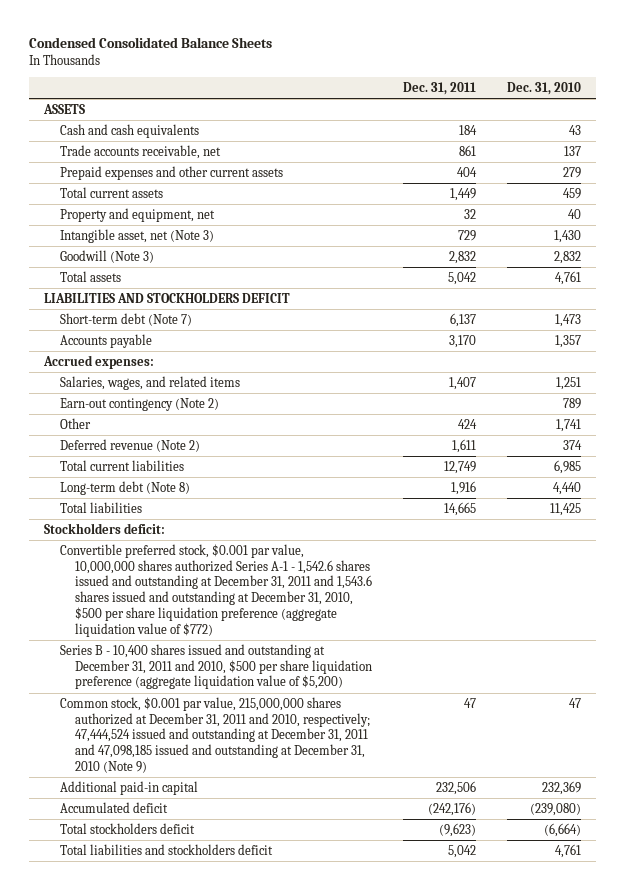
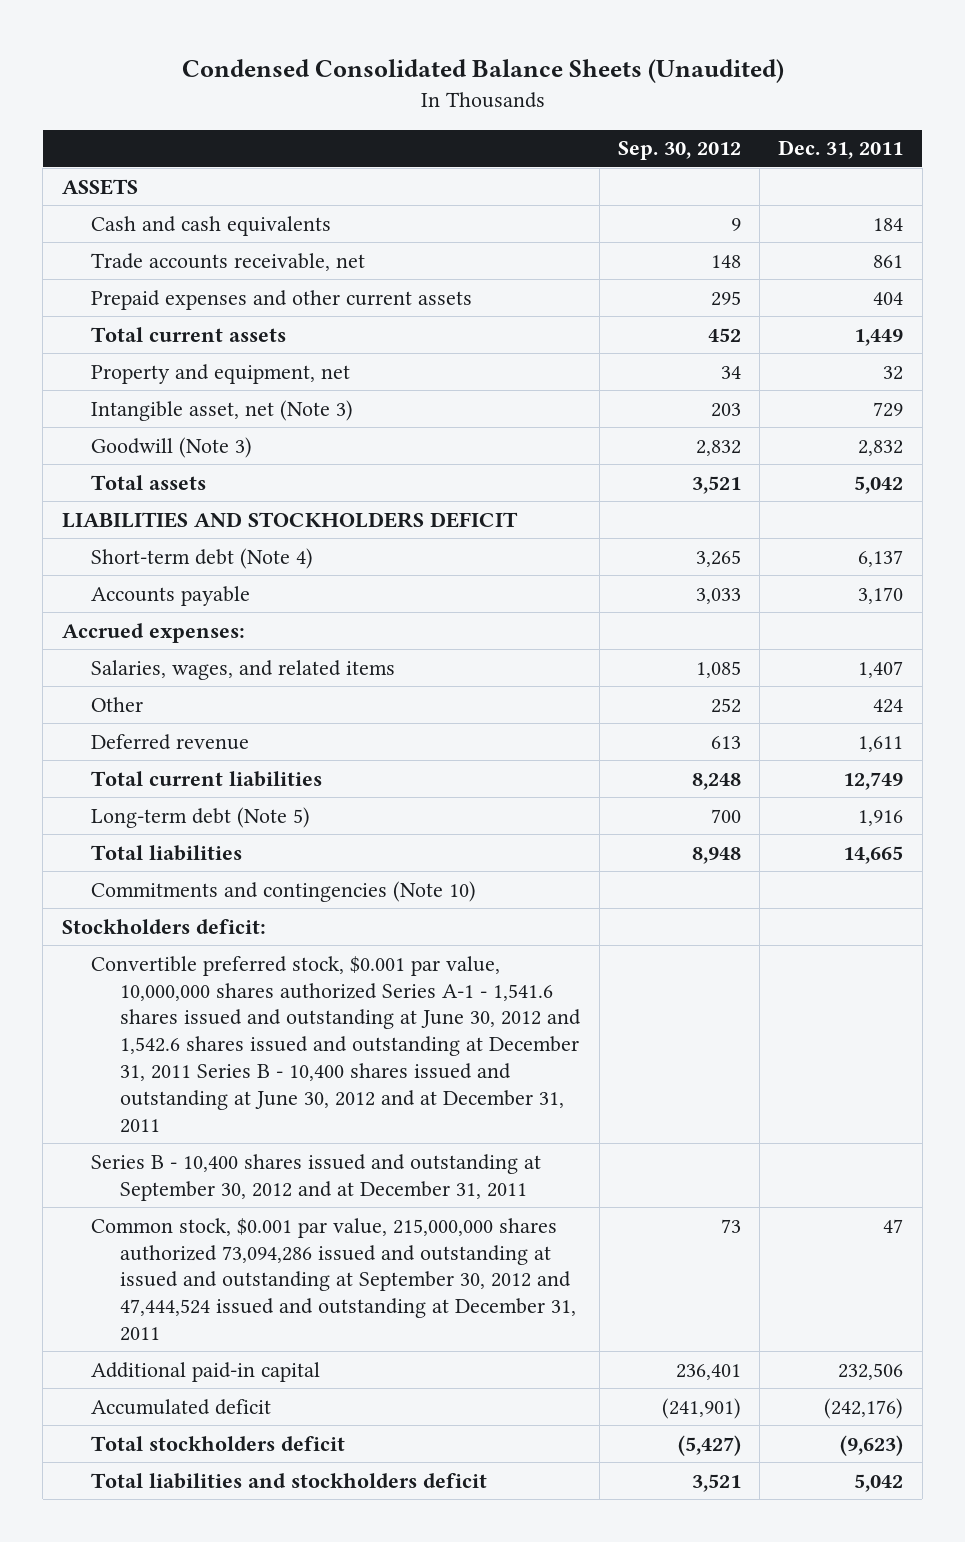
- Condensed Consolidated Balance Sheets
+ Condensed Consolidated Balance Sheets (Unaudited)
- | Dec. 31, 2011 | Dec. 31, 2010
+ | Sep. 30, 2012 | Dec. 31, 2011
- Short-term debt (Note 7) | 6,137 | 1,473
+ Short-term debt (Note 4) | 3,265 | 6,137
- Earn-out contingency (Note 2) | | 789
- Deferred revenue (Note 2) | 1,611 | 374
+ Deferred revenue | 613 | 1,611
- Long-term debt (Note 8) | 1,916 | 4,440
+ Long-term debt (Note 5) | 700 | 1,916
+ Commitments and contingencies (Note 10)
- Convertible preferred stock, $0.001 par value, 10,000,000 shares authorized Series A-1 - 1,542.6 shares issued and outstanding at December 31, 2011 and 1,543.6 shares issued and outstanding at December 31, 2010, $500 per share liquidation preference (aggregate liquidation value of $772)
- Series B - 10,400 shares issued and outstanding at December 31, 2011 and 2010, $500 per share liquidation preference (aggregate liquidation value of $5,200)
- Common stock, $0.001 par value, 215,000,000 shares authorized at December 31, 2011 and 2010, respectively; 47,444,524 issued and outstanding at December 31, 2011 and 47,098,185 issued and outstanding at December 31, 2010 (Note 9) | 47 | 47
+ Convertible preferred stock, $0.001 par value, 10,000,000 shares authorized Series A-1 - 1,541.6 shares issued and outstanding at June 30, 2012 and 1,542.6 shares issued and outstanding at December 31, 2011 Series B - 10,400 shares issued and outstanding at June 30, 2012 and at December 31, 2011
+ Series B - 10,400 shares issued and outstanding at September 30, 2012 and at December 31, 2011
+ Common stock, $0.001 par value, 215,000,000 shares authorized 73,094,286 issued and outstanding at issued and outstanding at September 30, 2012 and 47,444,524 issued and outstanding at December 31, 2011 | 73 | 47

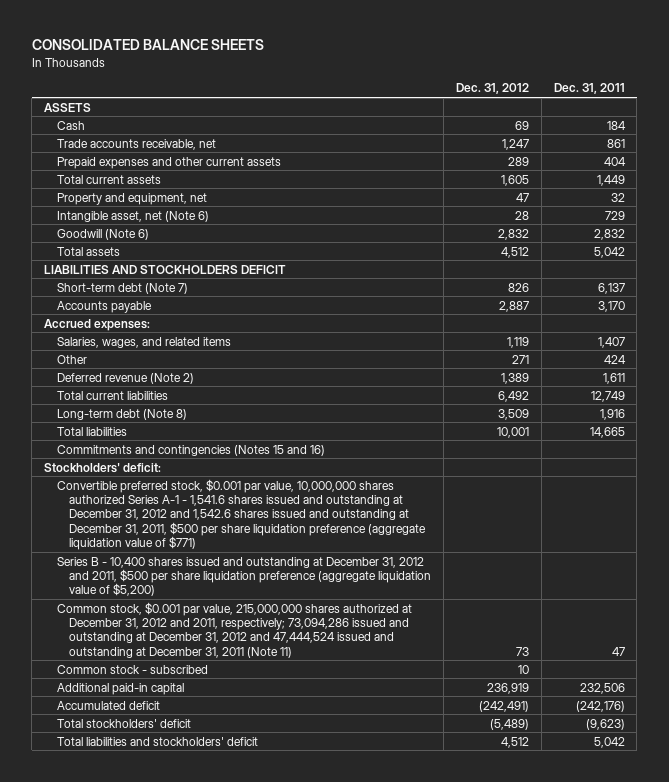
- Condensed Consolidated Balance Sheets (Unaudited)
+ CONSOLIDATED BALANCE SHEETS
- | Sep. 30, 2012 | Dec. 31, 2011
+ | Dec. 31, 2012 | Dec. 31, 2011
- Cash and cash equivalents | 9 | 184
+ Cash | 69 | 184
- Intangible asset, net (Note 3) | 203 | 729
- Goodwill (Note 3) | 2,832 | 2,832
+ Intangible asset, net (Note 6) | 28 | 729
+ Goodwill (Note 6) | 2,832 | 2,832
- Short-term debt (Note 4) | 3,265 | 6,137
+ Short-term debt (Note 7) | 826 | 6,137
- Deferred revenue | 613 | 1,611
+ Deferred revenue (Note 2) | 1,389 | 1,611
- Long-term debt (Note 5) | 700 | 1,916
+ Long-term debt (Note 8) | 3,509 | 1,916
- Commitments and contingencies (Note 10)
- Stockholders deficit:
- Convertible preferred stock, $0.001 par value, 10,000,000 shares authorized Series A-1 - 1,541.6 shares issued and outstanding at June 30, 2012 and 1,542.6 shares issued and outstanding at December 31, 2011 Series B - 10,400 shares issued and outstanding at June 30, 2012 and at December 31, 2011
- Series B - 10,400 shares issued and outstanding at September 30, 2012 and at December 31, 2011
- Common stock, $0.001 par value, 215,000,000 shares authorized 73,094,286 issued and outstanding at issued and outstanding at September 30, 2012 and 47,444,524 issued and outstanding at December 31, 2011 | 73 | 47
+ Commitments and contingencies (Notes 15 and 16)
+ Stockholders' deficit:
+ Convertible preferred stock, $0.001 par value, 10,000,000 shares authorized Series A-1 - 1,541.6 shares issued and outstanding at December 31, 2012 and 1,542.6 shares issued and outstanding at December 31, 2011, $500 per share liquidation preference (aggregate liquidation value of $771)
+ Series B - 10,400 shares issued and outstanding at December 31, 2012 and 2011, $500 per share liquidation preference (aggregate liquidation value of $5,200)
+ Common stock, $0.001 par value, 215,000,000 shares authorized at December 31, 2012 and 2011, respectively; 73,094,286 issued and outstanding at December 31, 2012 and 47,444,524 issued and outstanding at December 31, 2011 (Note 11) | 73 | 47
+ Common stock - subscribed | 10 |
- Total stockholders deficit | (5,427) | (9,623)
- Total liabilities and stockholders deficit | 3,521 | 5,042
+ Total stockholders' deficit | (5,489) | (9,623)
+ Total liabilities and stockholders' deficit | 4,512 | 5,042

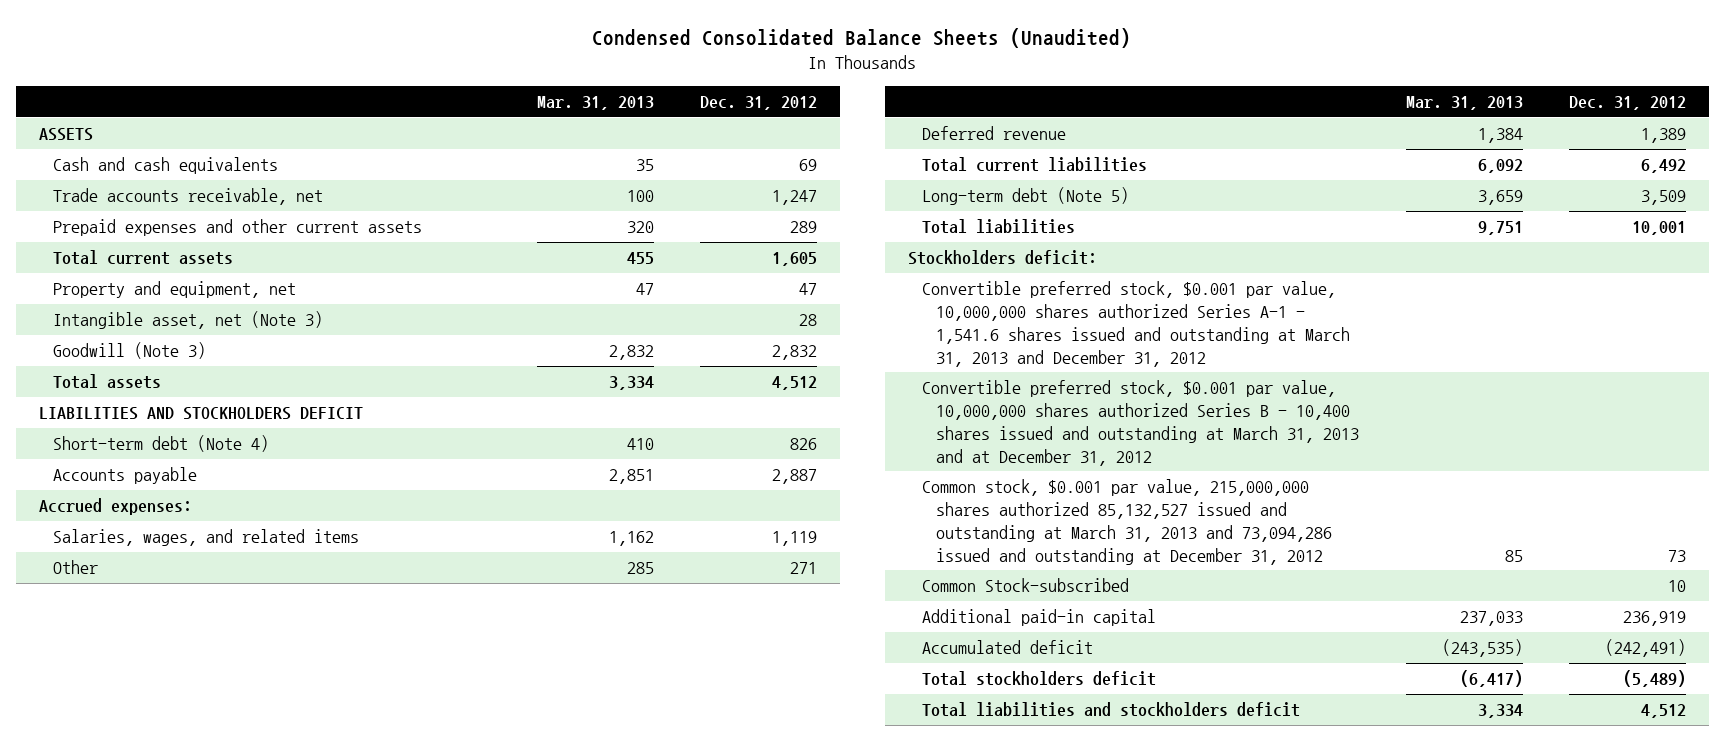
- CONSOLIDATED BALANCE SHEETS
+ Condensed Consolidated Balance Sheets (Unaudited)
- | Dec. 31, 2012 | Dec. 31, 2011
+ | Mar. 31, 2013 | Dec. 31, 2012
- Cash | 69 | 184
+ Cash and cash equivalents | 35 | 69
- Intangible asset, net (Note 6) | 28 | 729
- Goodwill (Note 6) | 2,832 | 2,832
+ Intangible asset, net (Note 3) | | 28
+ Goodwill (Note 3) | 2,832 | 2,832
- Short-term debt (Note 7) | 826 | 6,137
+ Short-term debt (Note 4) | 410 | 826
- Deferred revenue (Note 2) | 1,389 | 1,611
+ Deferred revenue | 1,384 | 1,389
- Long-term debt (Note 8) | 3,509 | 1,916
+ Long-term debt (Note 5) | 3,659 | 3,509
- Commitments and contingencies (Notes 15 and 16)
- Stockholders' deficit:
- Convertible preferred stock, $0.001 par value, 10,000,000 shares authorized Series A-1 - 1,541.6 shares issued and outstanding at December 31, 2012 and 1,542.6 shares issued and outstanding at December 31, 2011, $500 per share liquidation preference (aggregate liquidation value of $771)
- Series B - 10,400 shares issued and outstanding at December 31, 2012 and 2011, $500 per share liquidation preference (aggregate liquidation value of $5,200)
- Common stock, $0.001 par value, 215,000,000 shares authorized at December 31, 2012 and 2011, respectively; 73,094,286 issued and outstanding at December 31, 2012 and 47,444,524 issued and outstanding at December 31, 2011 (Note 11) | 73 | 47
- Common stock - subscribed | 10 |
+ Stockholders deficit:
+ Convertible preferred stock, $0.001 par value, 10,000,000 shares authorized Series A-1 - 1,541.6 shares issued and outstanding at March 31, 2013 and December 31, 2012
+ Convertible preferred stock, $0.001 par value, 10,000,000 shares authorized Series B - 10,400 shares issued and outstanding at March 31, 2013 and at December 31, 2012
+ Common stock, $0.001 par value, 215,000,000 shares authorized 85,132,527 issued and outstanding at March 31, 2013 and 73,094,286 issued and outstanding at December 31, 2012 | 85 | 73
+ Common Stock-subscribed | | 10
- Total stockholders' deficit | (5,489) | (9,623)
- Total liabilities and stockholders' deficit | 4,512 | 5,042
+ Total stockholders deficit | (6,417) | (5,489)
+ Total liabilities and stockholders deficit | 3,334 | 4,512

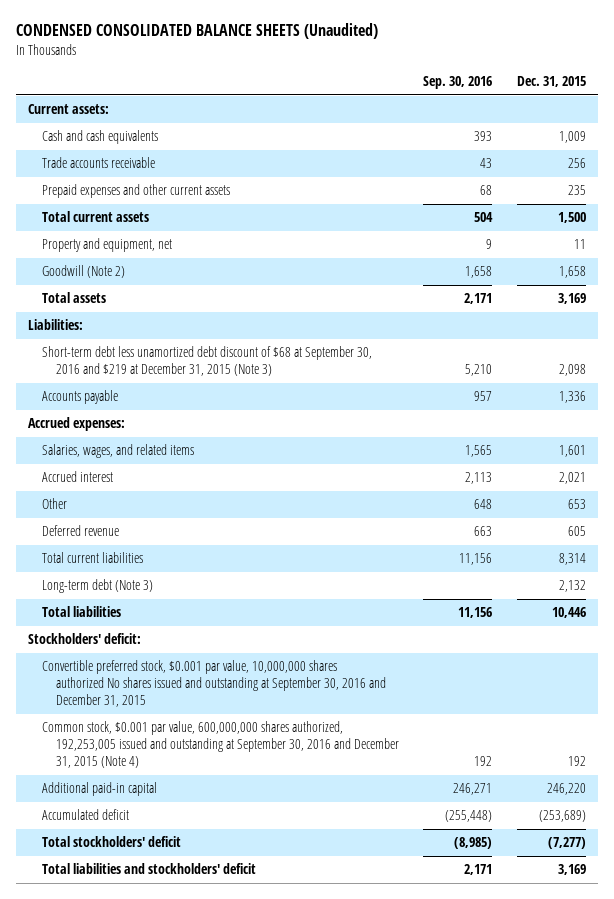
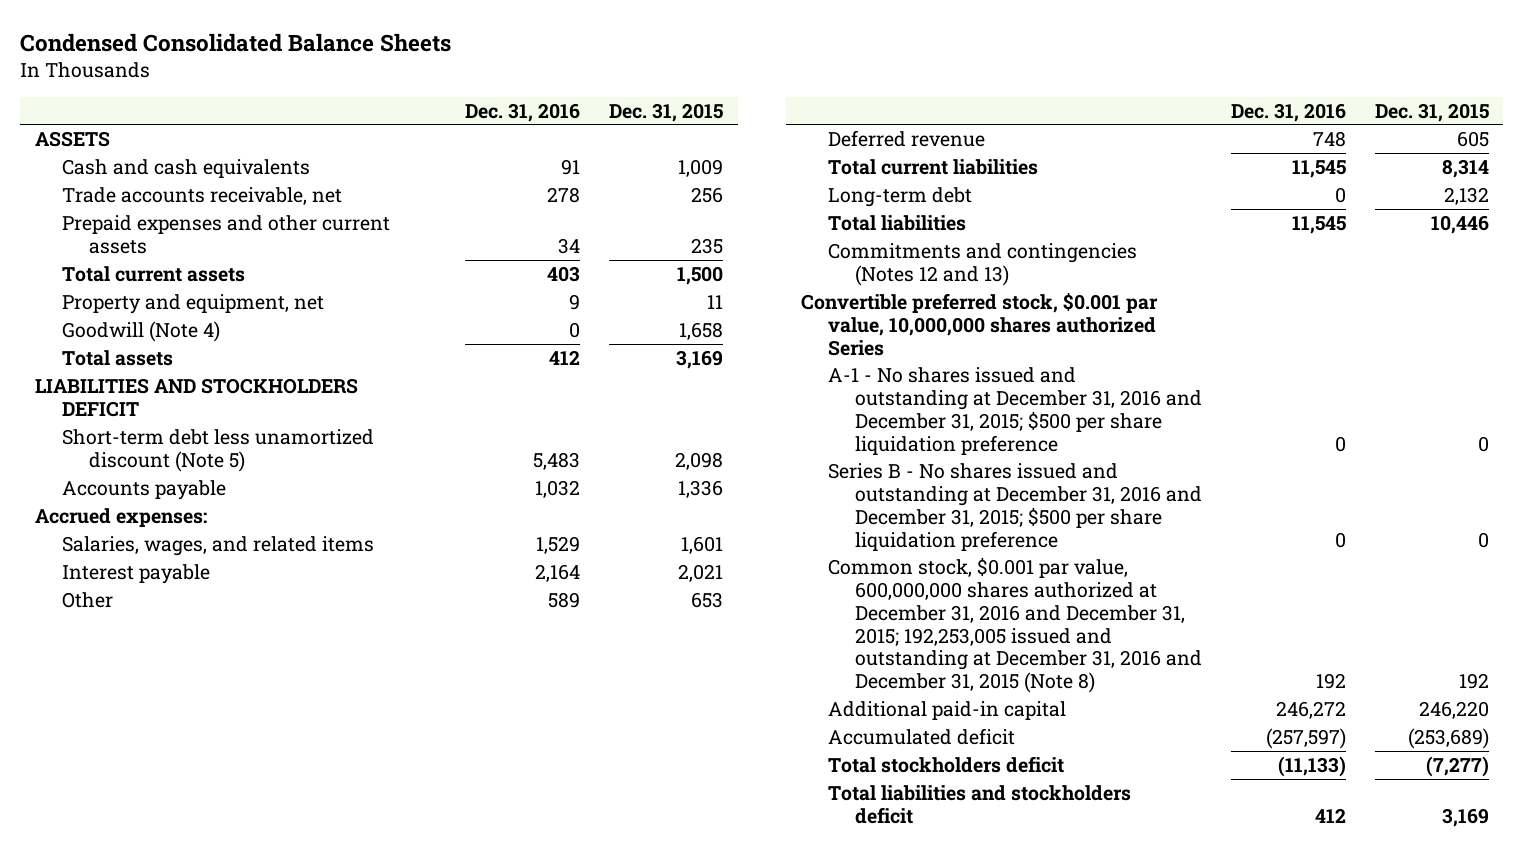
- CONDENSED CONSOLIDATED BALANCE SHEETS (Unaudited)
+ Condensed Consolidated Balance Sheets
- | Sep. 30, 2016 | Dec. 31, 2015
+ | Dec. 31, 2016 | Dec. 31, 2015
- Current assets:
+ ASSETS
- Trade accounts receivable | 43 | 256
+ Trade accounts receivable, net | 278 | 256
- Goodwill (Note 2) | 1,658 | 1,658
+ Goodwill (Note 4) | 0 | 1,658
- Liabilities:
- Short-term debt less unamortized debt discount of $68 at September 30, 2016 and $219 at December 31, 2015 (Note 3) | 5,210 | 2,098
+ LIABILITIES AND STOCKHOLDERS DEFICIT
+ Short-term debt less unamortized discount (Note 5) | 5,483 | 2,098
- Accrued interest | 2,113 | 2,021
+ Interest payable | 2,164 | 2,021
- Long-term debt (Note 3) | | 2,132
+ Long-term debt | 0 | 2,132
- Stockholders' deficit:
- Convertible preferred stock, $0.001 par value, 10,000,000 shares authorized No shares issued and outstanding at September 30, 2016 and December 31, 2015
- Common stock, $0.001 par value, 600,000,000 shares authorized, 192,253,005 issued and outstanding at September 30, 2016 and December 31, 2015 (Note 4) | 192 | 192
+ Commitments and contingencies (Notes 12 and 13)
+ Convertible preferred stock, $0.001 par value, 10,000,000 shares authorized Series
+ A-1 - No shares issued and outstanding at December 31, 2016 and December 31, 2015; $500 per share liquidation preference | 0 | 0
+ Series B - No shares issued and outstanding at December 31, 2016 and December 31, 2015; $500 per share liquidation preference | 0 | 0
+ Common stock, $0.001 par value, 600,000,000 shares authorized at December 31, 2016 and December 31, 2015; 192,253,005 issued and outstanding at December 31, 2016 and December 31, 2015 (Note 8) | 192 | 192
- Total stockholders' deficit | (8,985) | (7,277)
- Total liabilities and stockholders' deficit | 2,171 | 3,169
+ Total stockholders deficit | (11,133) | (7,277)
+ Total liabilities and stockholders deficit | 412 | 3,169

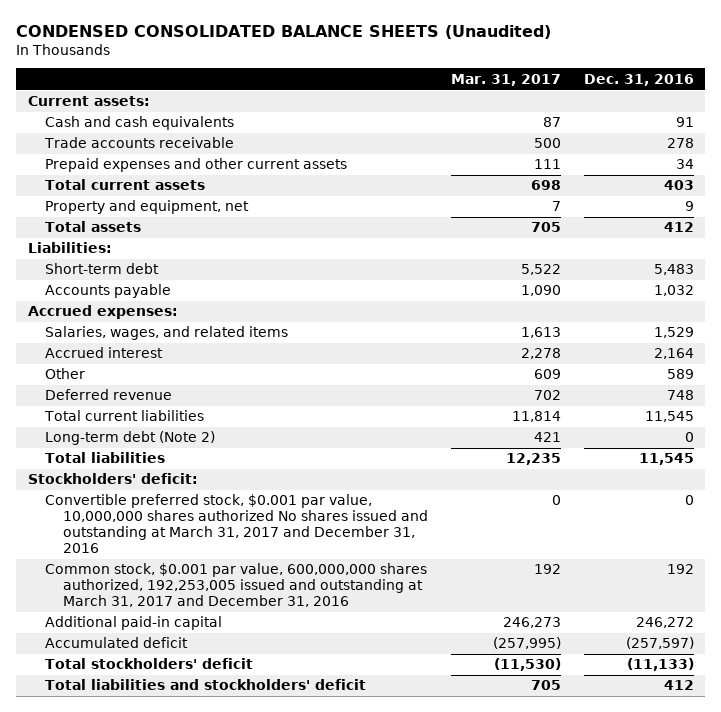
- Condensed Consolidated Balance Sheets
+ CONDENSED CONSOLIDATED BALANCE SHEETS (Unaudited)
- | Dec. 31, 2016 | Dec. 31, 2015
+ | Mar. 31, 2017 | Dec. 31, 2016
- ASSETS
+ Current assets:
- Trade accounts receivable, net | 278 | 256
+ Trade accounts receivable | 500 | 278
- Goodwill (Note 4) | 0 | 1,658
- LIABILITIES AND STOCKHOLDERS DEFICIT
- Short-term debt less unamortized discount (Note 5) | 5,483 | 2,098
+ Liabilities:
+ Short-term debt | 5,522 | 5,483
- Interest payable | 2,164 | 2,021
+ Accrued interest | 2,278 | 2,164
- Long-term debt | 0 | 2,132
+ Long-term debt (Note 2) | 421 | 0
- Commitments and contingencies (Notes 12 and 13)
- Convertible preferred stock, $0.001 par value, 10,000,000 shares authorized Series
- A-1 - No shares issued and outstanding at December 31, 2016 and December 31, 2015; $500 per share liquidation preference | 0 | 0
- Series B - No shares issued and outstanding at December 31, 2016 and December 31, 2015; $500 per share liquidation preference | 0 | 0
- Common stock, $0.001 par value, 600,000,000 shares authorized at December 31, 2016 and December 31, 2015; 192,253,005 issued and outstanding at December 31, 2016 and December 31, 2015 (Note 8) | 192 | 192
+ Stockholders' deficit:
+ Convertible preferred stock, $0.001 par value, 10,000,000 shares authorized No shares issued and outstanding at March 31, 2017 and December 31, 2016 | 0 | 0
+ Common stock, $0.001 par value, 600,000,000 shares authorized, 192,253,005 issued and outstanding at March 31, 2017 and December 31, 2016 | 192 | 192
- Total stockholders deficit | (11,133) | (7,277)
- Total liabilities and stockholders deficit | 412 | 3,169
+ Total stockholders' deficit | (11,530) | (11,133)
+ Total liabilities and stockholders' deficit | 705 | 412

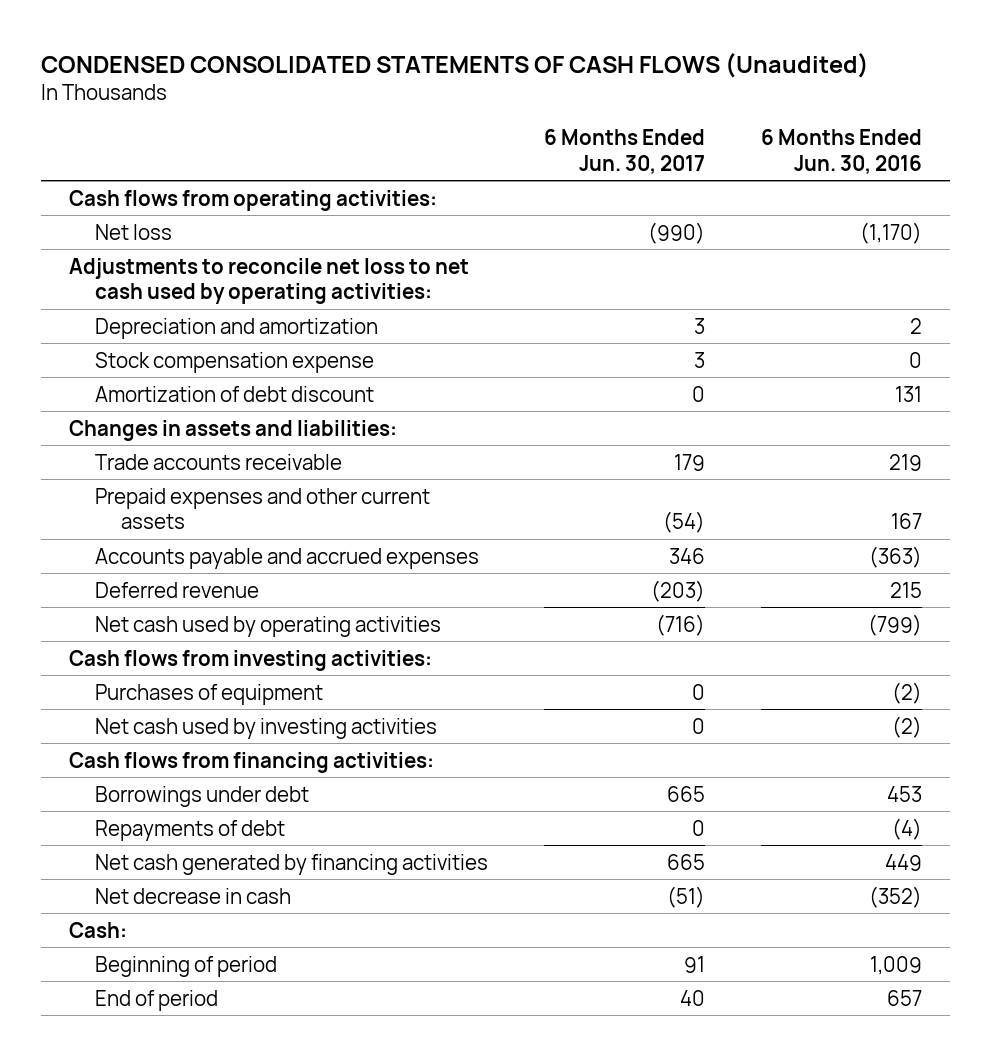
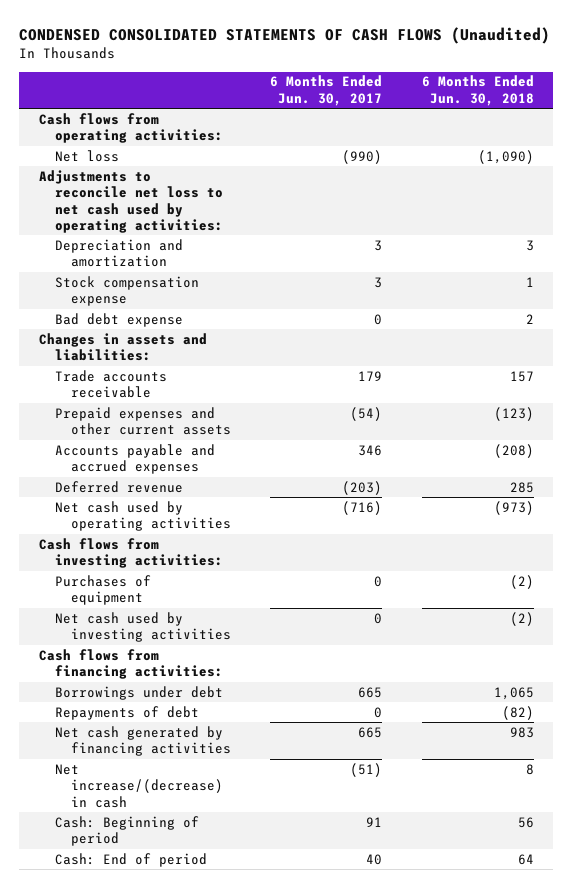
- | 6 Months Ended Jun. 30, 2017 | 6 Months Ended Jun. 30, 2016
+ | 6 Months Ended Jun. 30, 2017 | 6 Months Ended Jun. 30, 2018
- Amortization of debt discount | 0 | 131
+ Bad debt expense | 0 | 2
- Net decrease in cash | (51) | (352)
- Cash:
- Beginning of period | 91 | 1,009
- End of period | 40 | 657
+ Net increase/(decrease) in cash | (51) | 8
+ Cash: Beginning of period | 91 | 56
+ Cash: End of period | 40 | 64

